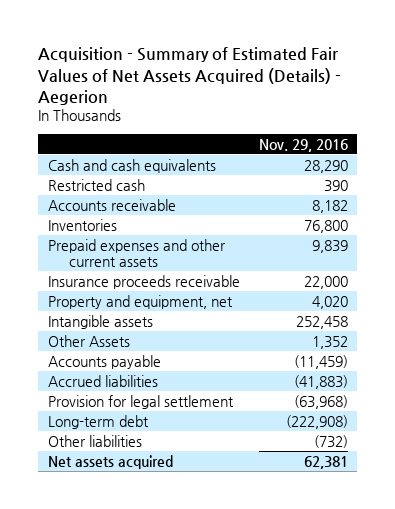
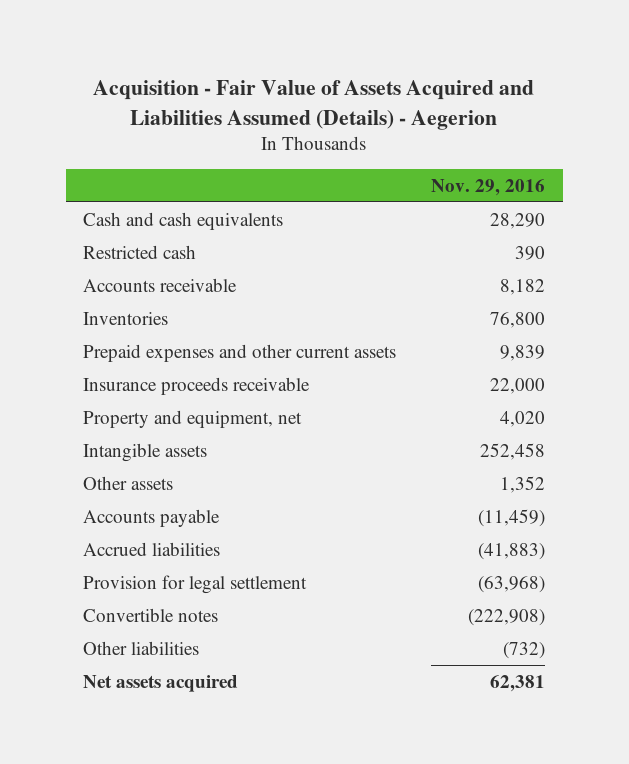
- Acquisition - Summary of Estimated Fair Values of Net Assets Acquired (Details) - Aegerion
+ Acquisition - Fair Value of Assets Acquired and Liabilities Assumed (Details) - Aegerion
- Other Assets | 1,352
+ Other assets | 1,352
- Long-term debt | (222,908)
+ Convertible notes | (222,908)

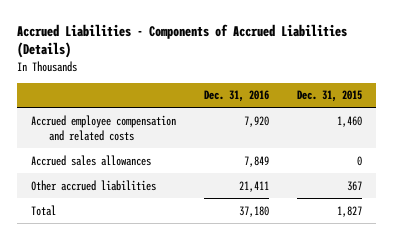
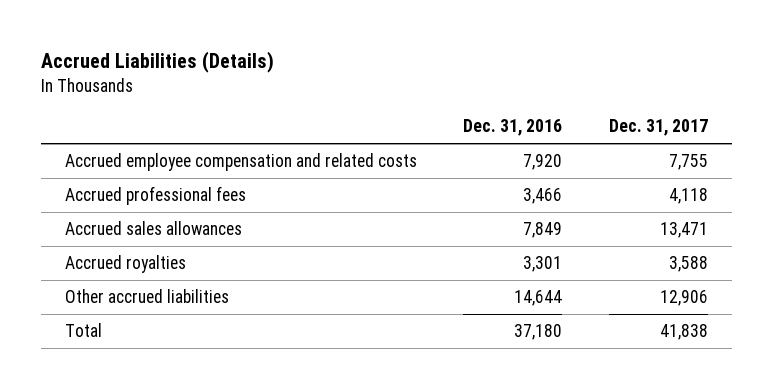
- Accrued Liabilities - Components of Accrued Liabilities (Details)
+ Accrued Liabilities (Details)
- | Dec. 31, 2016 | Dec. 31, 2015
+ | Dec. 31, 2016 | Dec. 31, 2017
+ Accrued professional fees | 3,466 | 4,118
- Other accrued liabilities | 21,411 | 367
+ Accrued royalties | 3,301 | 3,588
+ Other accrued liabilities | 14,644 | 12,906

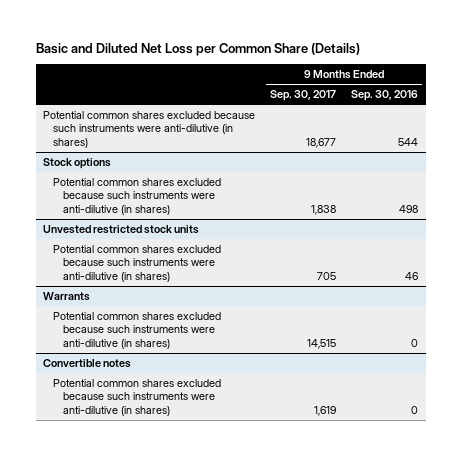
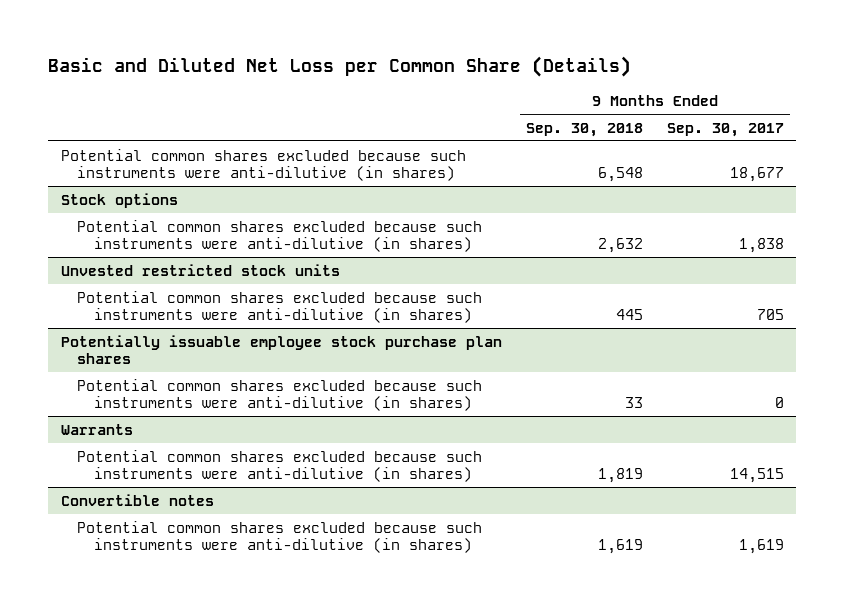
- | 9 Months Ended Sep. 30, 2017 | 9 Months Ended Sep. 30, 2016
+ | 9 Months Ended Sep. 30, 2018 | 9 Months Ended Sep. 30, 2017
+ Potentially issuable employee stock purchase plan shares
+ Potential common shares excluded because such instruments were anti-dilutive (in shares) | 33 | 0

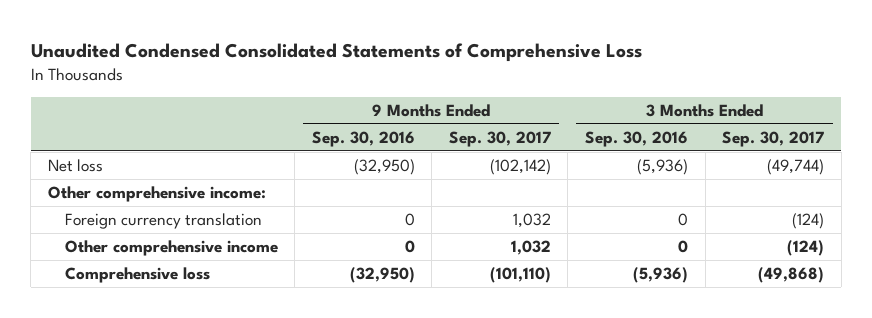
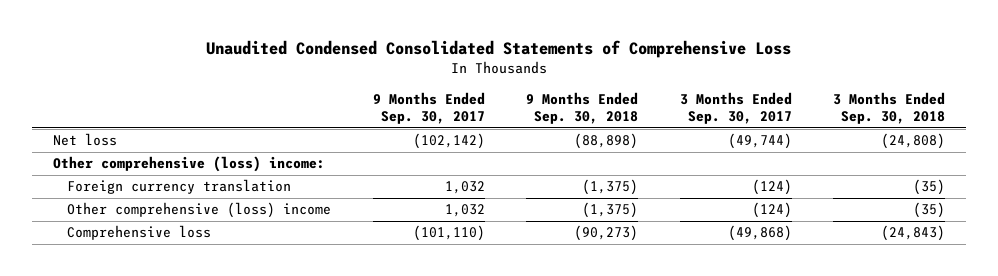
- | 9 Months Ended Sep. 30, 2016 | 9 Months Ended Sep. 30, 2017 | 3 Months Ended Sep. 30, 2016 | 3 Months Ended Sep. 30, 2017
+ | 9 Months Ended Sep. 30, 2017 | 9 Months Ended Sep. 30, 2018 | 3 Months Ended Sep. 30, 2017 | 3 Months Ended Sep. 30, 2018
- Other comprehensive income:
+ Other comprehensive (loss) income:
- Other comprehensive income | 0 | 1,032 | 0 | (124)
+ Other comprehensive (loss) income | 1,032 | (1,375) | (124) | (35)

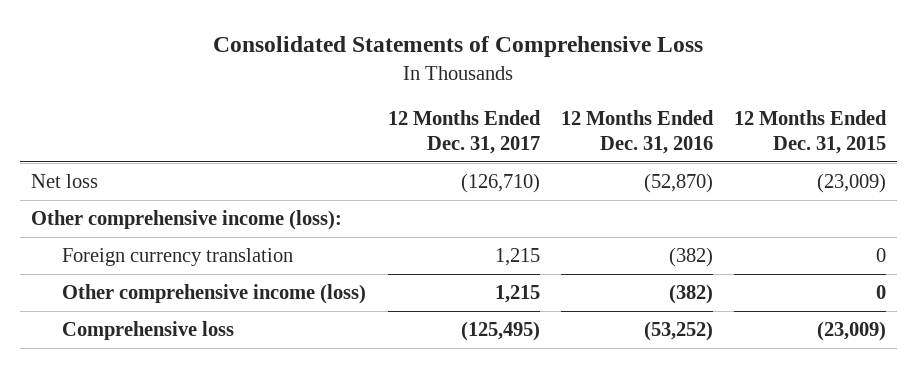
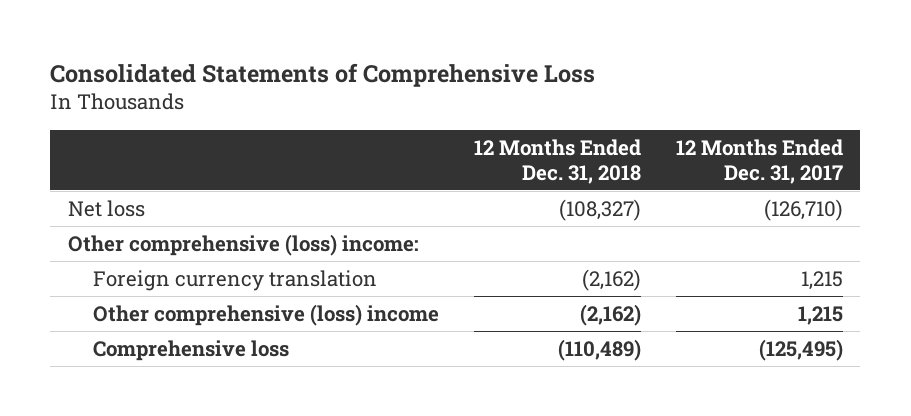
- | 12 Months Ended Dec. 31, 2017 | 12 Months Ended Dec. 31, 2016 | 12 Months Ended Dec. 31, 2015
+ | 12 Months Ended Dec. 31, 2018 | 12 Months Ended Dec. 31, 2017
- Other comprehensive income (loss):
+ Other comprehensive (loss) income:
- Other comprehensive income (loss) | 1,215 | (382) | 0
+ Other comprehensive (loss) income | (2,162) | 1,215

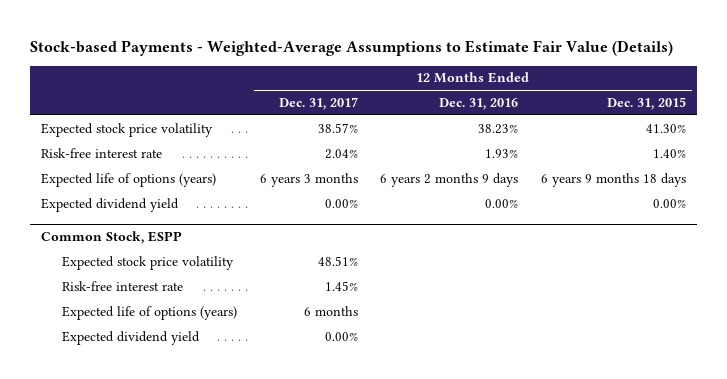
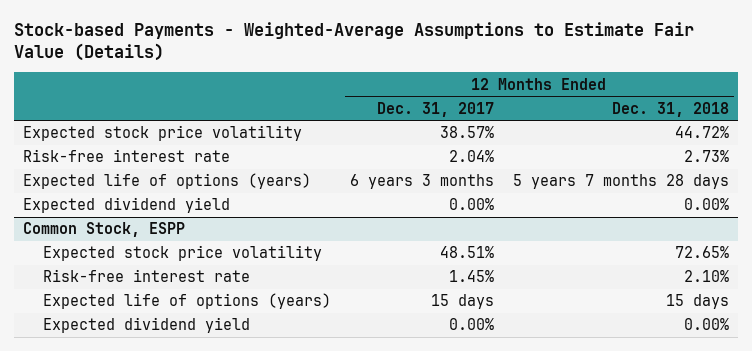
- | 12 Months Ended Dec. 31, 2017 | 12 Months Ended Dec. 31, 2016 | 12 Months Ended Dec. 31, 2015
+ | 12 Months Ended Dec. 31, 2017 | 12 Months Ended Dec. 31, 2018
@ Common Stock, ESPP
- Expected life of options (years) | 6 months | |
+ Expected life of options (years) | 15 days | 15 days

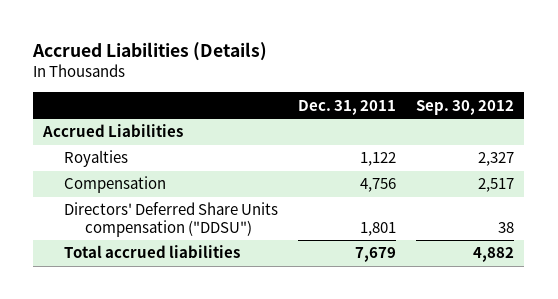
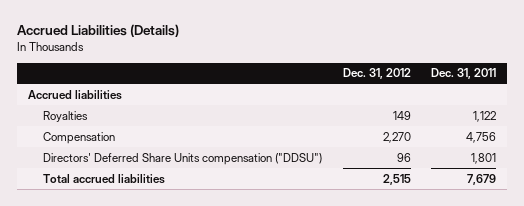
- | Dec. 31, 2011 | Sep. 30, 2012
+ | Dec. 31, 2012 | Dec. 31, 2011
- Accrued Liabilities
+ Accrued liabilities

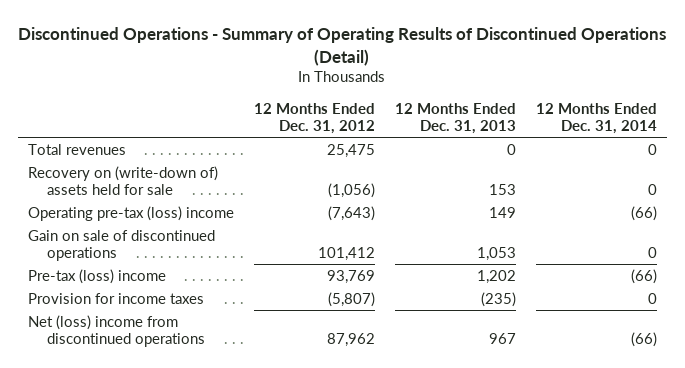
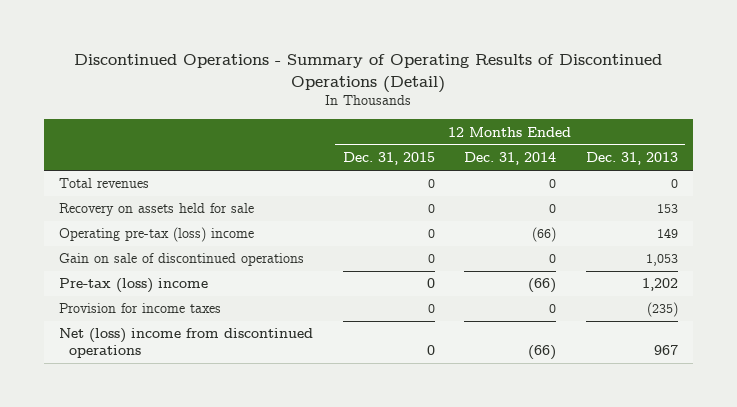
- | 12 Months Ended Dec. 31, 2012 | 12 Months Ended Dec. 31, 2013 | 12 Months Ended Dec. 31, 2014
+ | 12 Months Ended Dec. 31, 2015 | 12 Months Ended Dec. 31, 2014 | 12 Months Ended Dec. 31, 2013
- Recovery on (write-down of) assets held for sale | (1,056) | 153 | 0
+ Recovery on assets held for sale | 0 | 0 | 153

